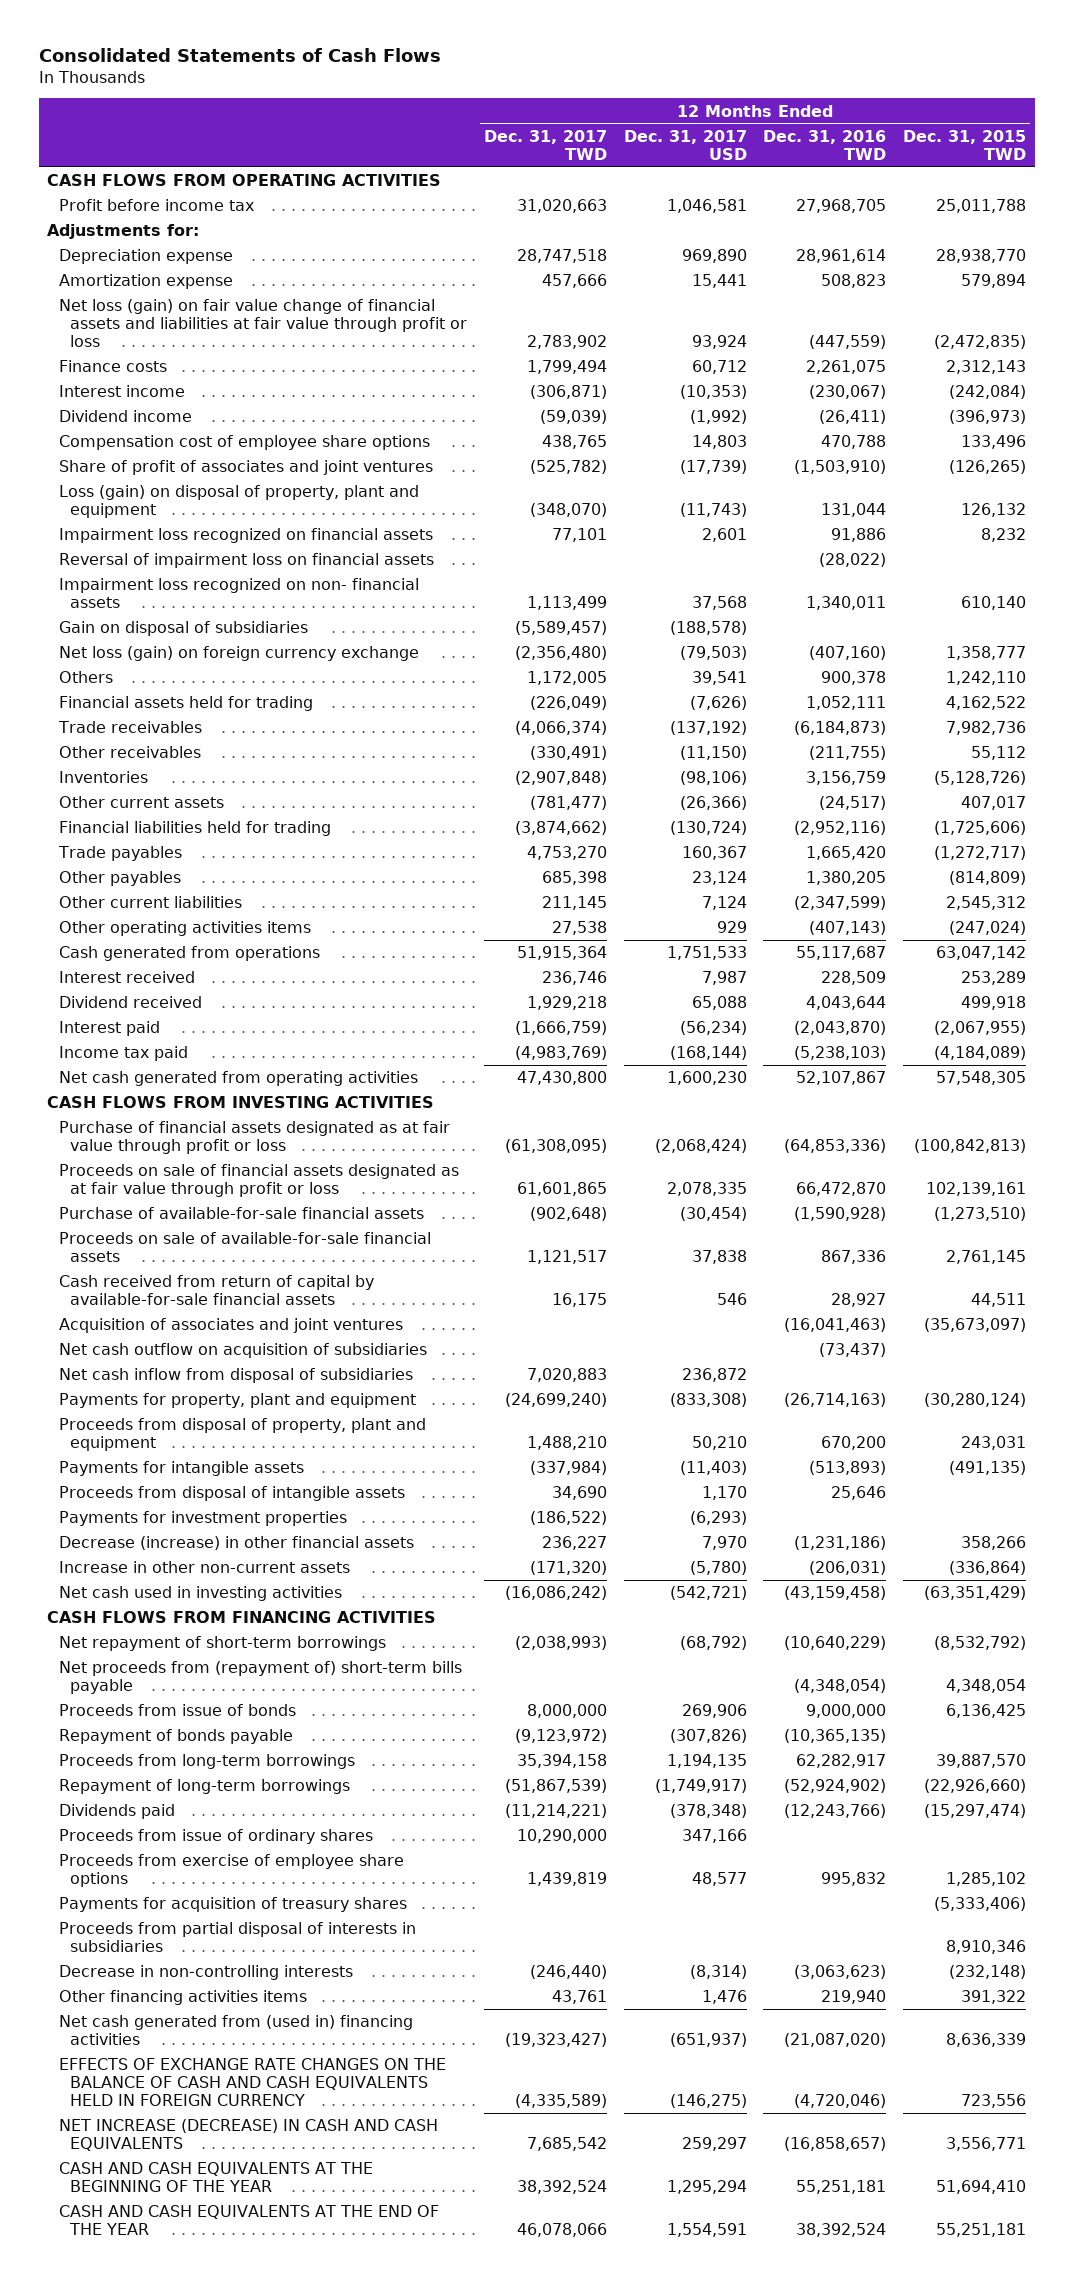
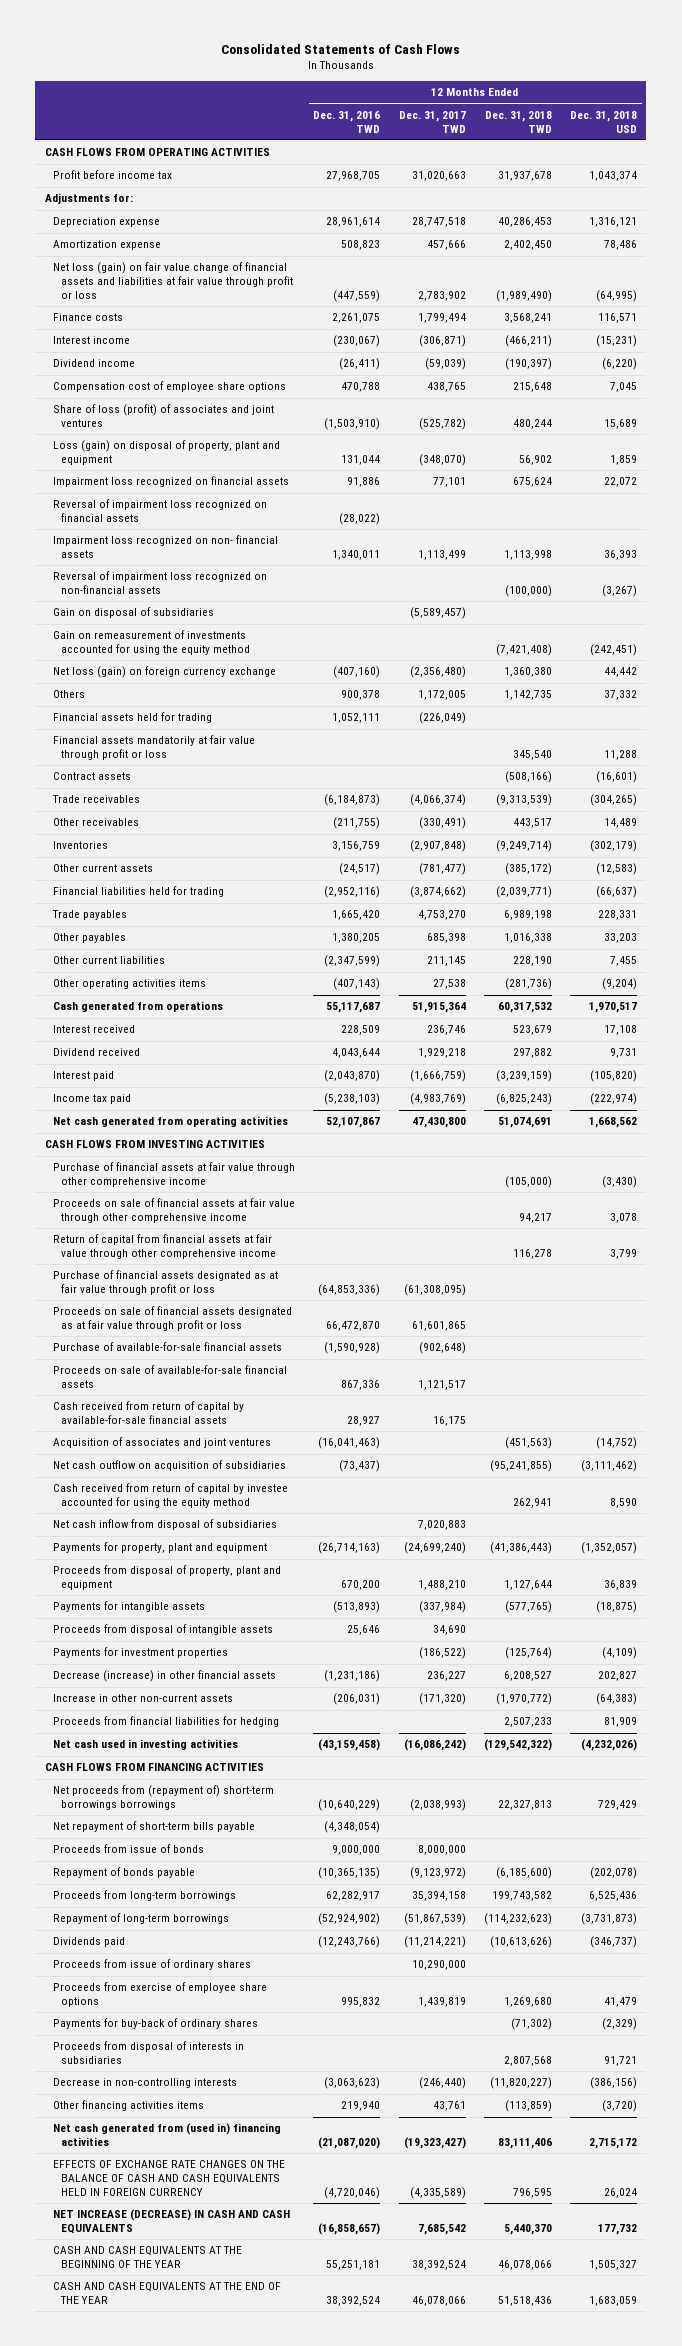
- | 12 Months Ended Dec. 31, 2017 TWD | 12 Months Ended Dec. 31, 2017 USD | 12 Months Ended Dec. 31, 2016 TWD | 12 Months Ended Dec. 31, 2015 TWD
+ | 12 Months Ended Dec. 31, 2016 TWD | 12 Months Ended Dec. 31, 2017 TWD | 12 Months Ended Dec. 31, 2018 TWD | 12 Months Ended Dec. 31, 2018 USD
- Share of profit of associates and joint ventures | (525,782) | (17,739) | (1,503,910) | (126,265)
+ Share of loss (profit) of associates and joint ventures | (1,503,910) | (525,782) | 480,244 | 15,689
- Reversal of impairment loss on financial assets | | | (28,022) |
+ Reversal of impairment loss recognized on financial assets | (28,022) | | |
+ Reversal of impairment loss recognized on non-financial assets | | | (100,000) | (3,267)
+ Gain on remeasurement of investments accounted for using the equity method | | | (7,421,408) | (242,451)
+ Financial assets mandatorily at fair value through profit or loss | | | 345,540 | 11,288
+ Contract assets | | | (508,166) | (16,601)
+ Purchase of financial assets at fair value through other comprehensive income | | | (105,000) | (3,430)
+ Proceeds on sale of financial assets at fair value through other comprehensive income | | | 94,217 | 3,078
+ Return of capital from financial assets at fair value through other comprehensive income | | | 116,278 | 3,799
+ Cash received from return of capital by investee accounted for using the equity method | | | 262,941 | 8,590
+ Proceeds from financial liabilities for hedging | | | 2,507,233 | 81,909
- Net repayment of short-term borrowings | (2,038,993) | (68,792) | (10,640,229) | (8,532,792)
- Net proceeds from (repayment of) short-term bills payable | | | (4,348,054) | 4,348,054
+ Net proceeds from (repayment of) short-term borrowings borrowings | (10,640,229) | (2,038,993) | 22,327,813 | 729,429
+ Net repayment of short-term bills payable | (4,348,054) | | |
- Payments for acquisition of treasury shares | | | | (5,333,406)
- Proceeds from partial disposal of interests in subsidiaries | | | | 8,910,346
+ Payments for buy-back of ordinary shares | | | (71,302) | (2,329)
+ Proceeds from disposal of interests in subsidiaries | | | 2,807,568 | 91,721

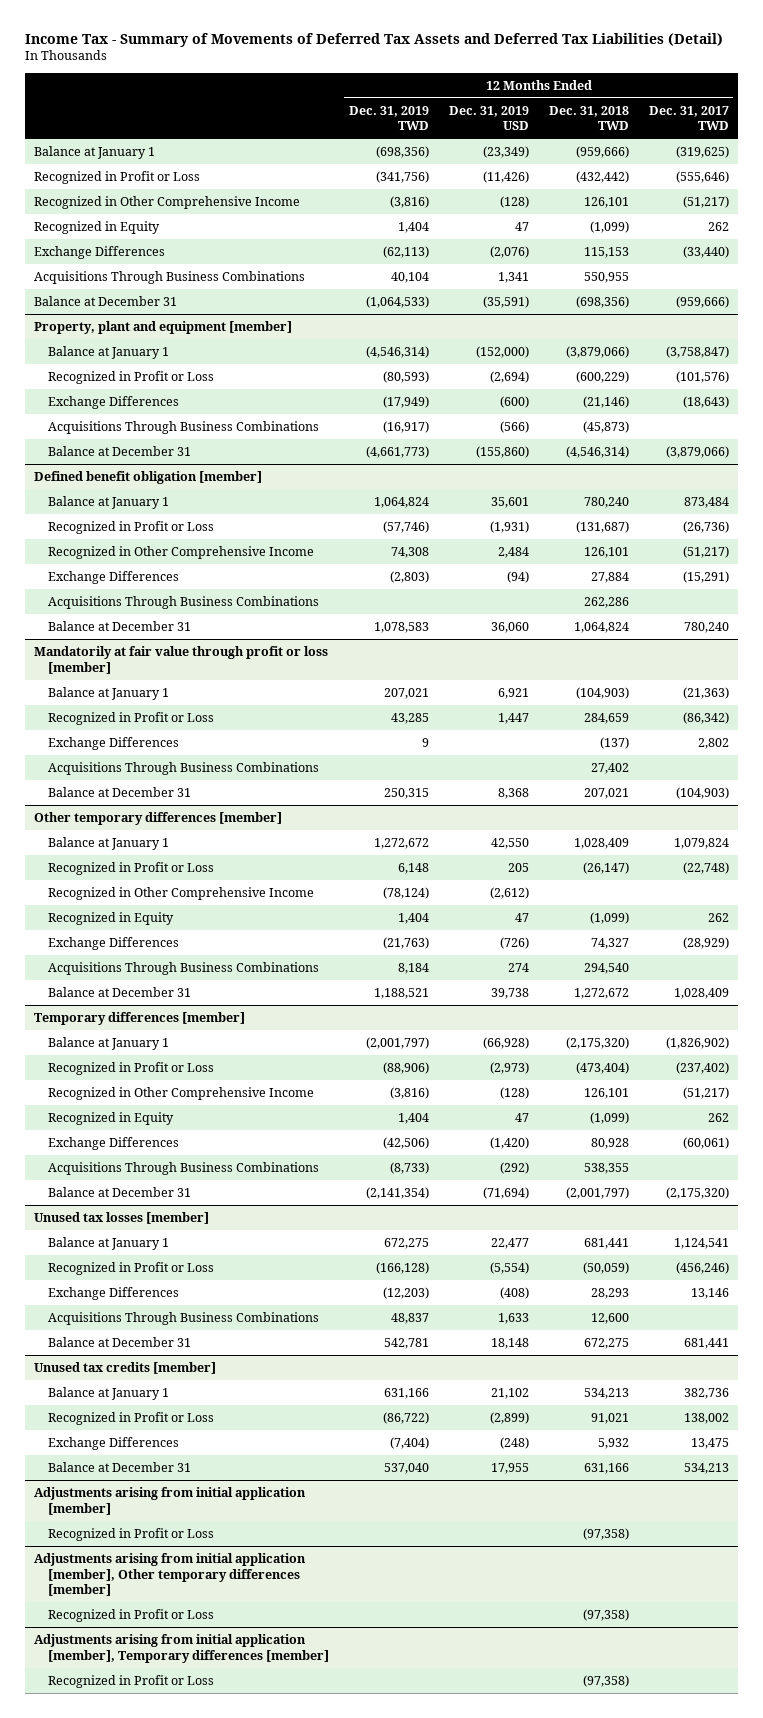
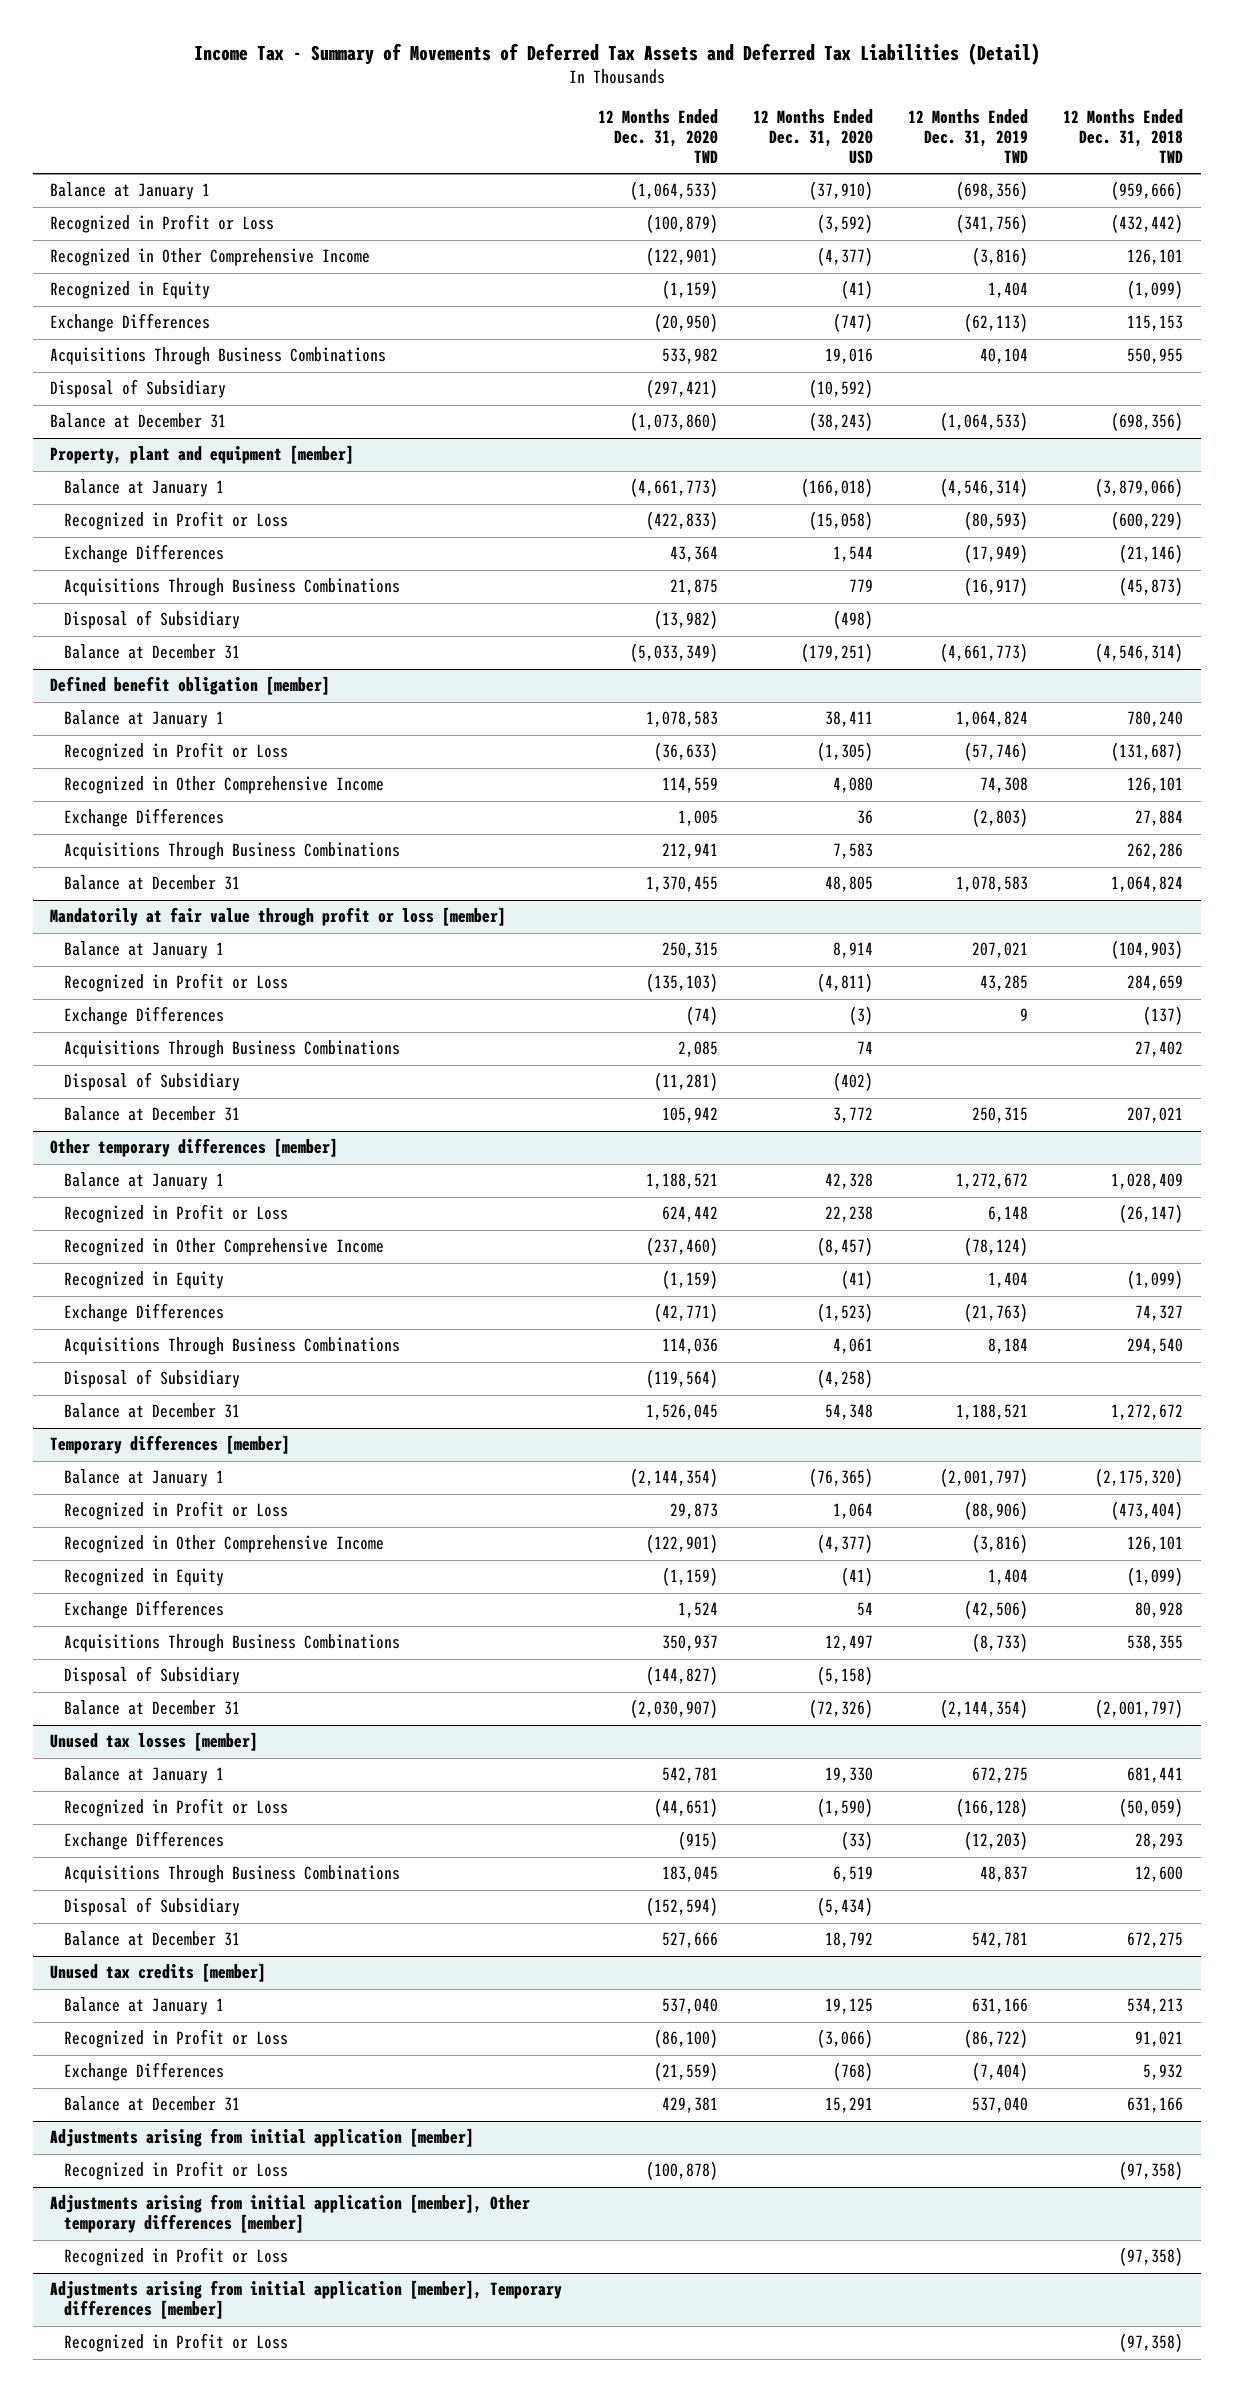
- | 12 Months Ended Dec. 31, 2019 TWD | 12 Months Ended Dec. 31, 2019 USD | 12 Months Ended Dec. 31, 2018 TWD | 12 Months Ended Dec. 31, 2017 TWD
+ | 12 Months Ended Dec. 31, 2020 TWD | 12 Months Ended Dec. 31, 2020 USD | 12 Months Ended Dec. 31, 2019 TWD | 12 Months Ended Dec. 31, 2018 TWD
+ Disposal of Subsidiary | (297,421) | (10,592) | |
@ Property, plant and equipment [member]
+ Disposal of Subsidiary | (13,982) | (498) | |
@ Mandatorily at fair value through profit or loss [member]
+ Disposal of Subsidiary | (11,281) | (402) | |
@ Other temporary differences [member]
+ Disposal of Subsidiary | (119,564) | (4,258) | |
@ Temporary differences [member]
- Balance at December 31 | (2,141,354) | (71,694) | (2,001,797) | (2,175,320)
+ Disposal of Subsidiary | (144,827) | (5,158) | |
+ Balance at December 31 | (2,030,907) | (72,326) | (2,144,354) | (2,001,797)
@ Unused tax losses [member]
+ Disposal of Subsidiary | (152,594) | (5,434) | |

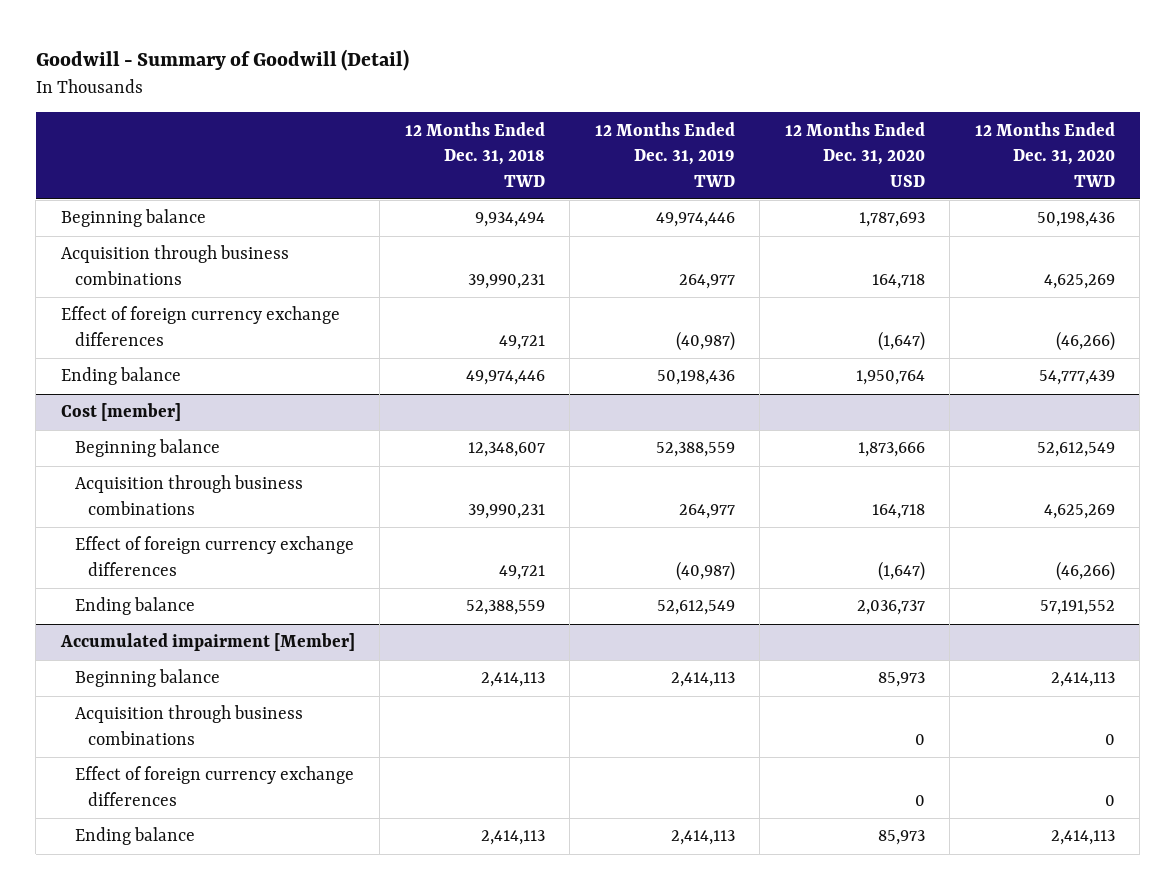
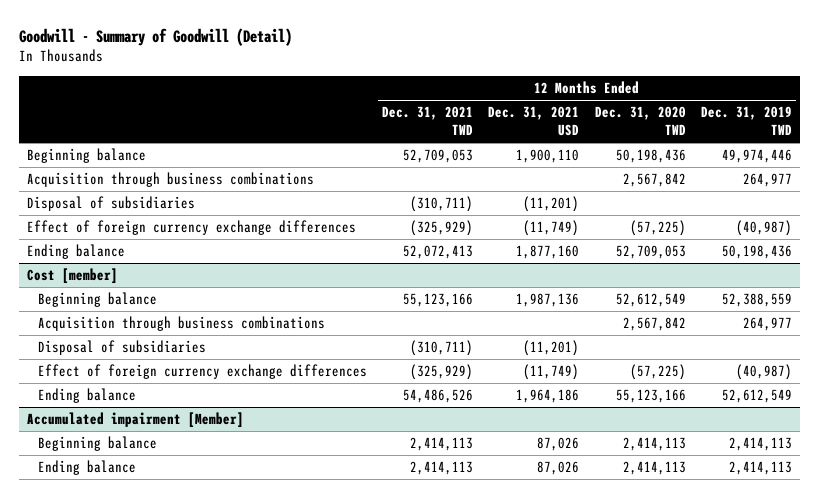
- | 12 Months Ended Dec. 31, 2018 TWD | 12 Months Ended Dec. 31, 2019 TWD | 12 Months Ended Dec. 31, 2020 USD | 12 Months Ended Dec. 31, 2020 TWD
+ | 12 Months Ended Dec. 31, 2021 TWD | 12 Months Ended Dec. 31, 2021 USD | 12 Months Ended Dec. 31, 2020 TWD | 12 Months Ended Dec. 31, 2019 TWD
- Acquisition through business combinations | 39,990,231 | 264,977 | 164,718 | 4,625,269
- Effect of foreign currency exchange differences | 49,721 | (40,987) | (1,647) | (46,266)
- Ending balance | 49,974,446 | 50,198,436 | 1,950,764 | 54,777,439
+ Acquisition through business combinations | | | 2,567,842 | 264,977
+ Disposal of subsidiaries | (310,711) | (11,201) | |
+ Effect of foreign currency exchange differences | (325,929) | (11,749) | (57,225) | (40,987)
+ Ending balance | 52,072,413 | 1,877,160 | 52,709,053 | 50,198,436
@ Cost [member]
- Acquisition through business combinations | 39,990,231 | 264,977 | 164,718 | 4,625,269
- Effect of foreign currency exchange differences | 49,721 | (40,987) | (1,647) | (46,266)
- Ending balance | 52,388,559 | 52,612,549 | 2,036,737 | 57,191,552
+ Acquisition through business combinations | | | 2,567,842 | 264,977
+ Disposal of subsidiaries | (310,711) | (11,201) | |
+ Effect of foreign currency exchange differences | (325,929) | (11,749) | (57,225) | (40,987)
+ Ending balance | 54,486,526 | 1,964,186 | 55,123,166 | 52,612,549
@ Accumulated impairment [Member]
- Acquisition through business combinations | | | 0 | 0
- Effect of foreign currency exchange differences | | | 0 | 0

